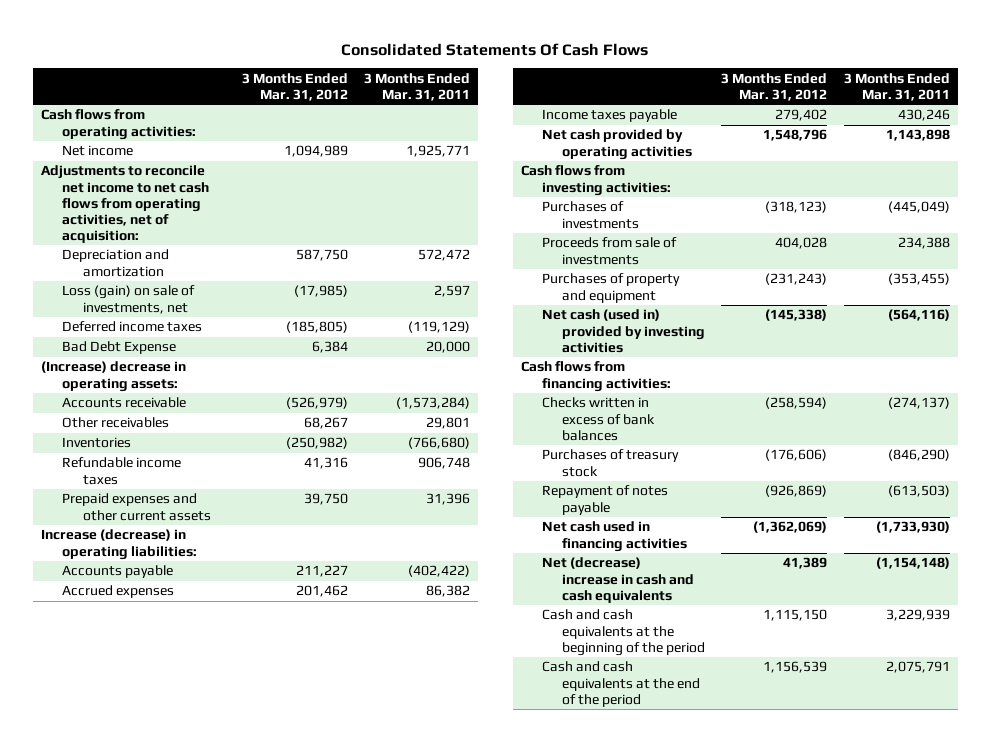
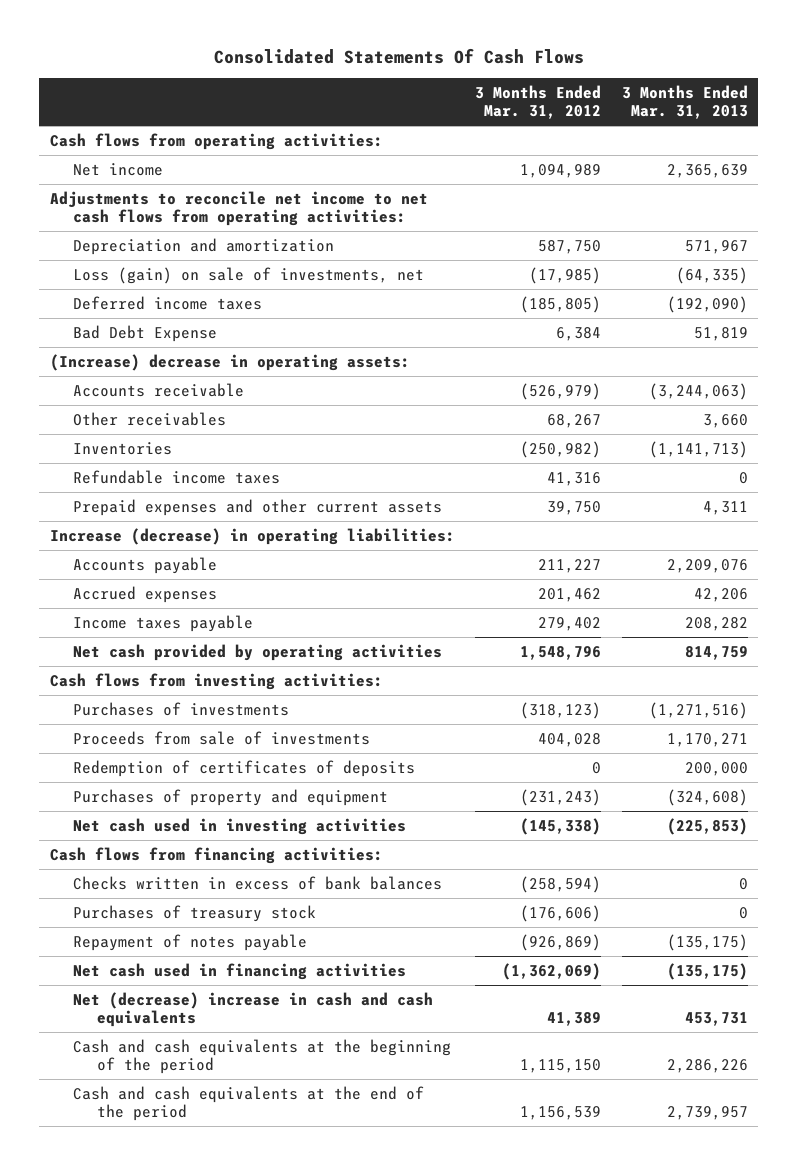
- | 3 Months Ended Mar. 31, 2012 | 3 Months Ended Mar. 31, 2011
+ | 3 Months Ended Mar. 31, 2012 | 3 Months Ended Mar. 31, 2013
- Adjustments to reconcile net income to net cash flows from operating activities, net of acquisition:
+ Adjustments to reconcile net income to net cash flows from operating activities:
+ Redemption of certificates of deposits | 0 | 200,000
- Net cash (used in) provided by investing activities | (145,338) | (564,116)
+ Net cash used in investing activities | (145,338) | (225,853)

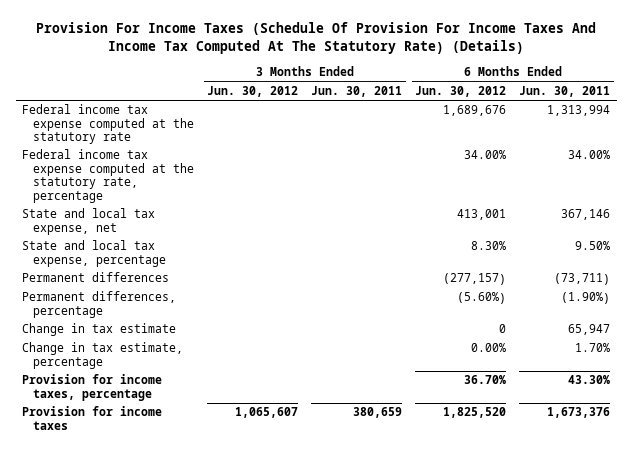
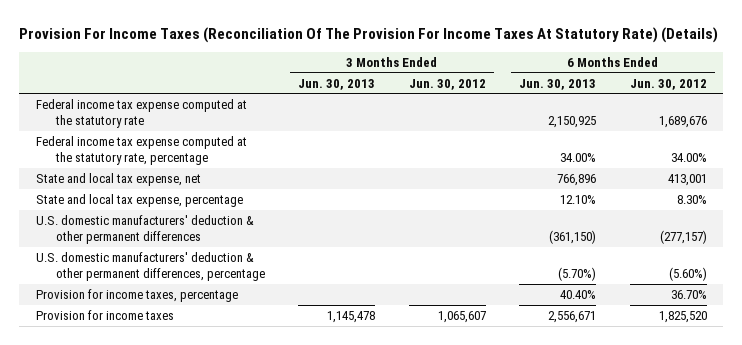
- Provision For Income Taxes (Schedule Of Provision For Income Taxes And Income Tax Computed At The Statutory Rate) (Details)
+ Provision For Income Taxes (Reconciliation Of The Provision For Income Taxes At Statutory Rate) (Details)
- | 3 Months Ended Jun. 30, 2012 | 3 Months Ended Jun. 30, 2011 | 6 Months Ended Jun. 30, 2012 | 6 Months Ended Jun. 30, 2011
+ | 3 Months Ended Jun. 30, 2013 | 3 Months Ended Jun. 30, 2012 | 6 Months Ended Jun. 30, 2013 | 6 Months Ended Jun. 30, 2012
- Permanent differences | | | (277,157) | (73,711)
- Permanent differences, percentage | | | (5.60%) | (1.90%)
- Change in tax estimate | | | 0 | 65,947
- Change in tax estimate, percentage | | | 0.00% | 1.70%
+ U.S. domestic manufacturers' deduction & other permanent differences | | | (361,150) | (277,157)
+ U.S. domestic manufacturers' deduction & other permanent differences, percentage | | | (5.70%) | (5.60%)

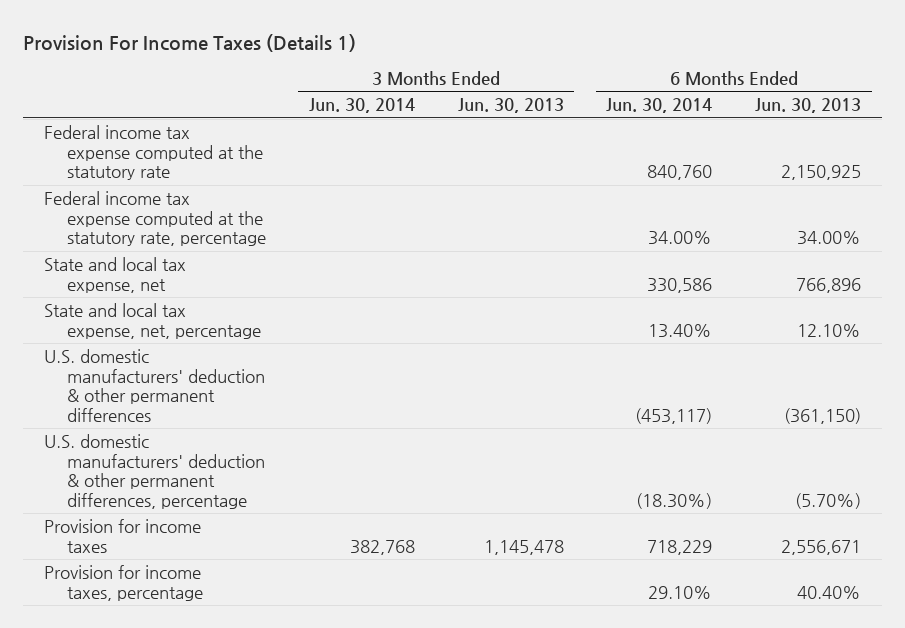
- Provision For Income Taxes (Reconciliation Of The Provision For Income Taxes At Statutory Rate) (Details)
+ Provision For Income Taxes (Details 1)
- | 3 Months Ended Jun. 30, 2013 | 3 Months Ended Jun. 30, 2012 | 6 Months Ended Jun. 30, 2013 | 6 Months Ended Jun. 30, 2012
+ | 3 Months Ended Jun. 30, 2014 | 3 Months Ended Jun. 30, 2013 | 6 Months Ended Jun. 30, 2014 | 6 Months Ended Jun. 30, 2013
- State and local tax expense, percentage | | | 12.10% | 8.30%
+ State and local tax expense, net, percentage | | | 13.40% | 12.10%
moved down: Provision for income taxes, percentage | | | 29.10% | 40.40%

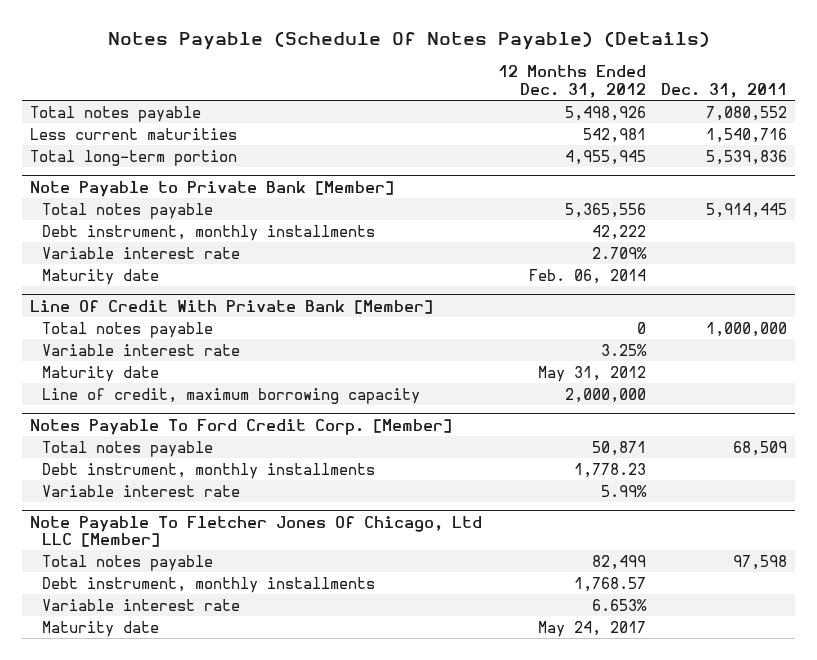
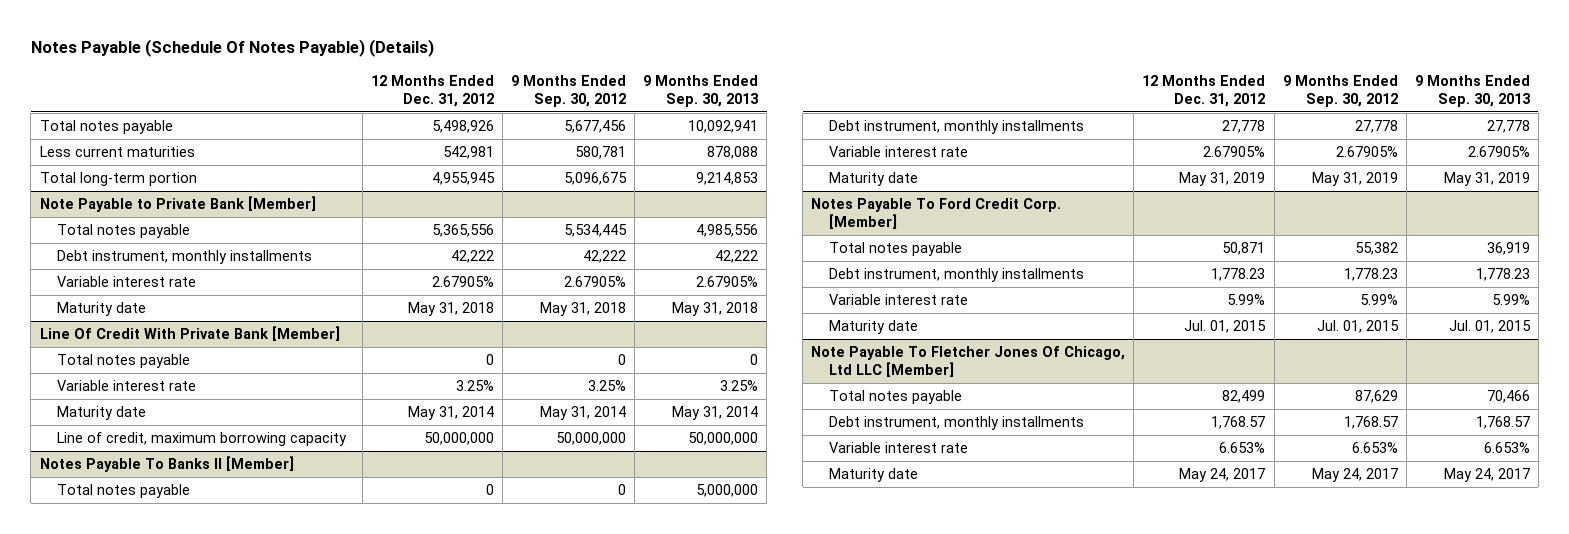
- | 12 Months Ended Dec. 31, 2012 | Dec. 31, 2011
+ | 12 Months Ended Dec. 31, 2012 | 9 Months Ended Sep. 30, 2012 | 9 Months Ended Sep. 30, 2013
@ Note Payable to Private Bank [Member]
- Variable interest rate | 2.709% |
- Maturity date | Feb. 06, 2014 |
+ Variable interest rate | 2.67905% | 2.67905% | 2.67905%
+ Maturity date | May 31, 2018 | May 31, 2018 | May 31, 2018
@ Line Of Credit With Private Bank [Member]
- Maturity date | May 31, 2012 |
- Line of credit, maximum borrowing capacity | 2,000,000 |
+ Maturity date | May 31, 2014 | May 31, 2014 | May 31, 2014
+ Line of credit, maximum borrowing capacity | 50,000,000 | 50,000,000 | 50,000,000
+ Notes Payable To Banks II [Member]
+ Total notes payable | 0 | 0 | 5,000,000
+ Debt instrument, monthly installments | 27,778 | 27,778 | 27,778
+ Variable interest rate | 2.67905% | 2.67905% | 2.67905%
+ Maturity date | May 31, 2019 | May 31, 2019 | May 31, 2019
@ Notes Payable To Ford Credit Corp. [Member]
+ Maturity date | Jul. 01, 2015 | Jul. 01, 2015 | Jul. 01, 2015

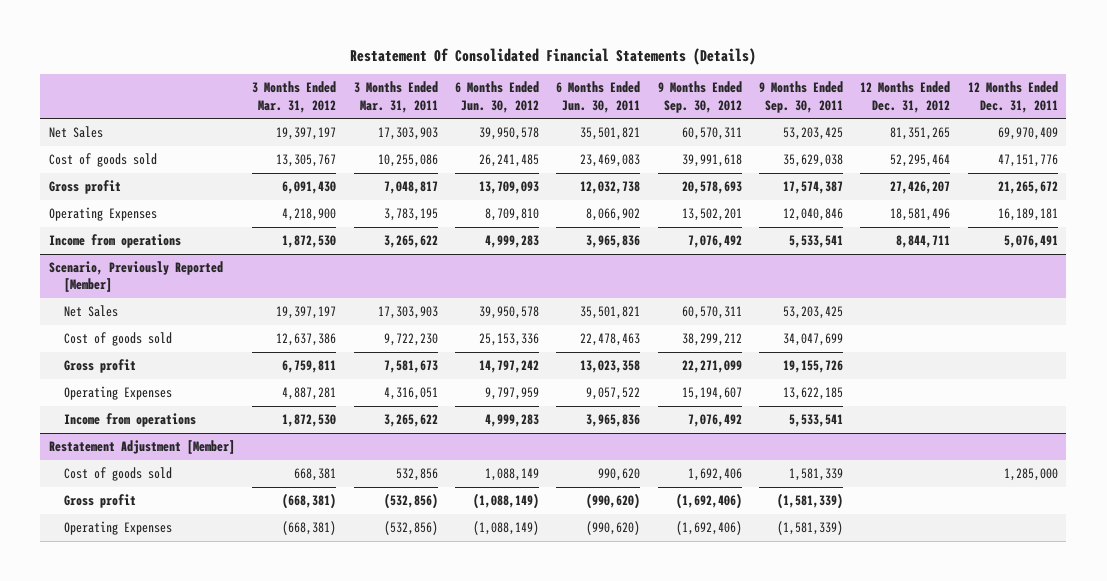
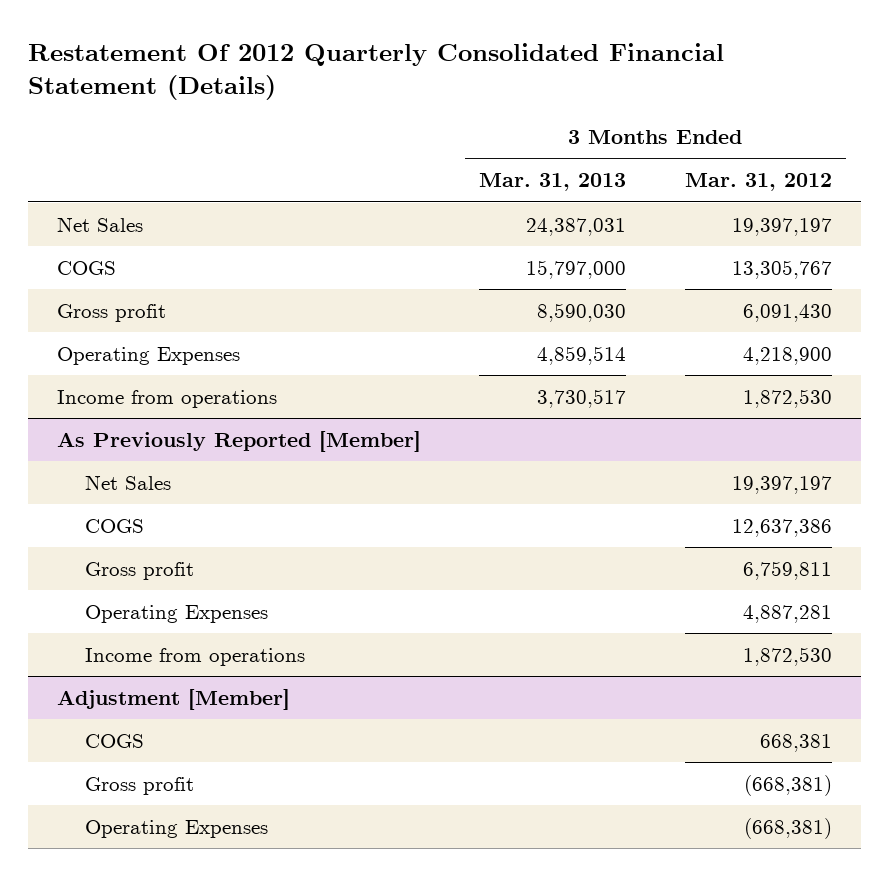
- Restatement Of Consolidated Financial Statements (Details)
+ Restatement Of 2012 Quarterly Consolidated Financial Statement (Details)
- | 3 Months Ended Mar. 31, 2012 | 3 Months Ended Mar. 31, 2011 | 6 Months Ended Jun. 30, 2012 | 6 Months Ended Jun. 30, 2011 | 9 Months Ended Sep. 30, 2012 | 9 Months Ended Sep. 30, 2011 | 12 Months Ended Dec. 31, 2012 | 12 Months Ended Dec. 31, 2011
+ | 3 Months Ended Mar. 31, 2013 | 3 Months Ended Mar. 31, 2012
- Cost of goods sold | 13,305,767 | 10,255,086 | 26,241,485 | 23,469,083 | 39,991,618 | 35,629,038 | 52,295,464 | 47,151,776
+ COGS | 15,797,000 | 13,305,767
- Scenario, Previously Reported [Member]
+ As Previously Reported [Member]
- Cost of goods sold | 12,637,386 | 9,722,230 | 25,153,336 | 22,478,463 | 38,299,212 | 34,047,699 | |
+ COGS | | 12,637,386
- Restatement Adjustment [Member]
- Cost of goods sold | 668,381 | 532,856 | 1,088,149 | 990,620 | 1,692,406 | 1,581,339 | | 1,285,000
+ Adjustment [Member]
+ COGS | | 668,381

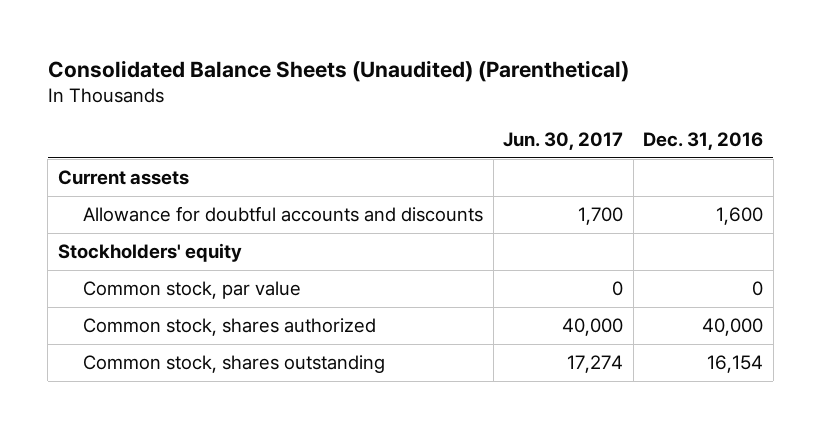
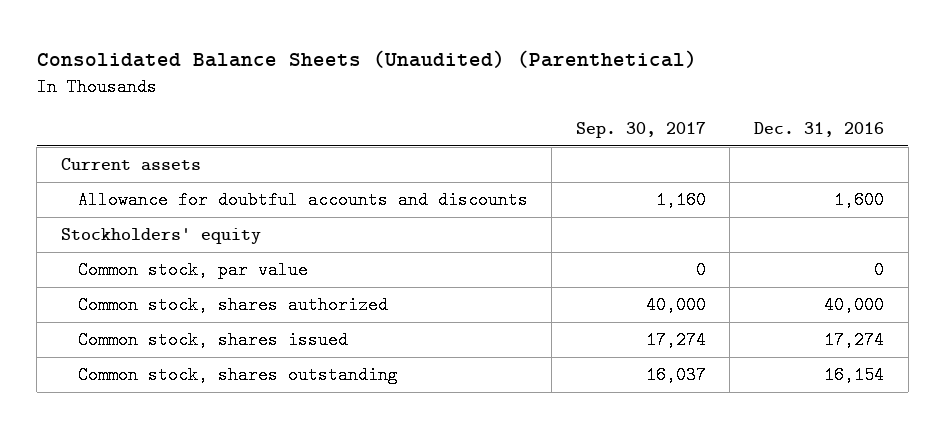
- | Jun. 30, 2017 | Dec. 31, 2016
+ | Sep. 30, 2017 | Dec. 31, 2016
+ Common stock, shares issued | 17,274 | 17,274

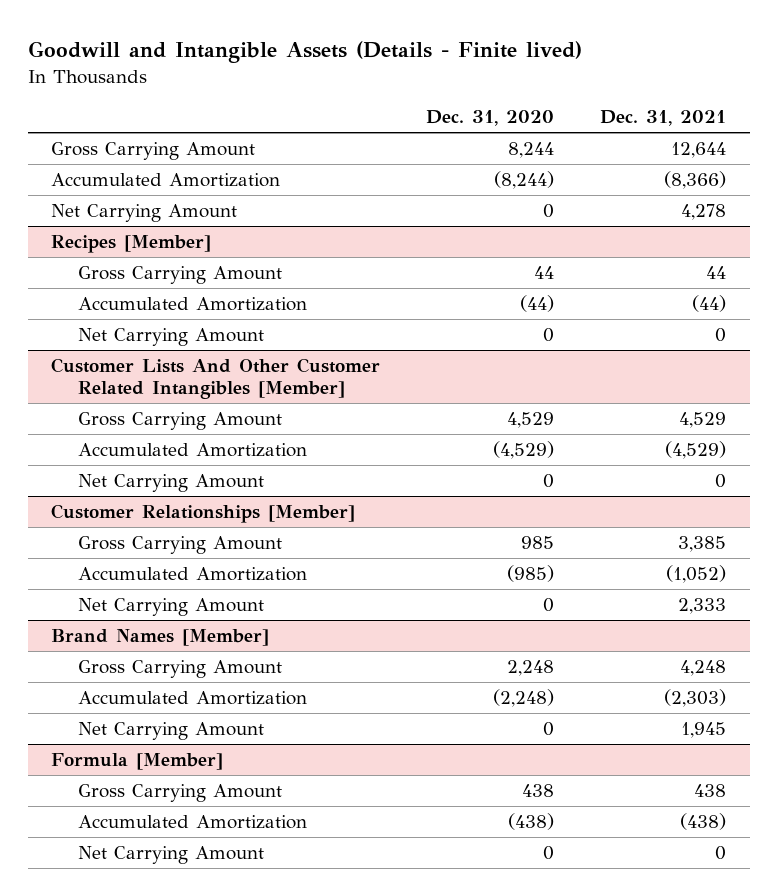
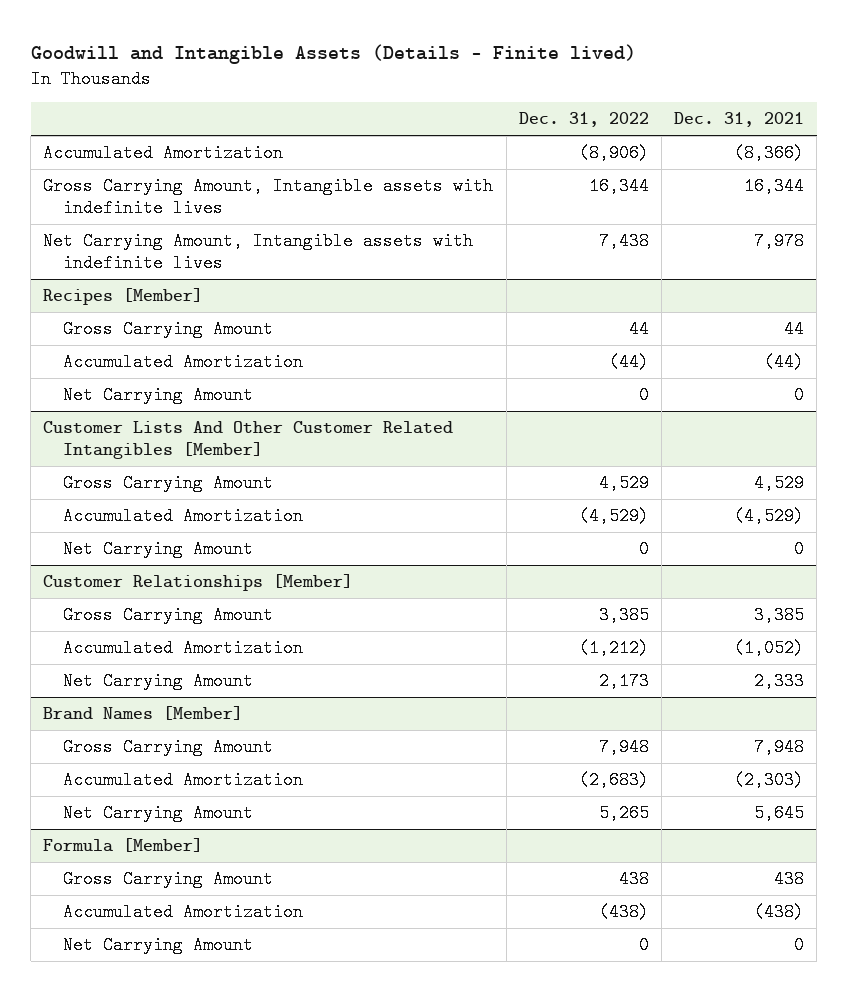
- | Dec. 31, 2020 | Dec. 31, 2021
+ | Dec. 31, 2022 | Dec. 31, 2021
- Gross Carrying Amount | 8,244 | 12,644
- Net Carrying Amount | 0 | 4,278
+ Gross Carrying Amount, Intangible assets with indefinite lives | 16,344 | 16,344
+ Net Carrying Amount, Intangible assets with indefinite lives | 7,438 | 7,978
@ Brand Names [Member]
- Gross Carrying Amount | 2,248 | 4,248
+ Gross Carrying Amount | 7,948 | 7,948
- Net Carrying Amount | 0 | 1,945
+ Net Carrying Amount | 5,265 | 5,645

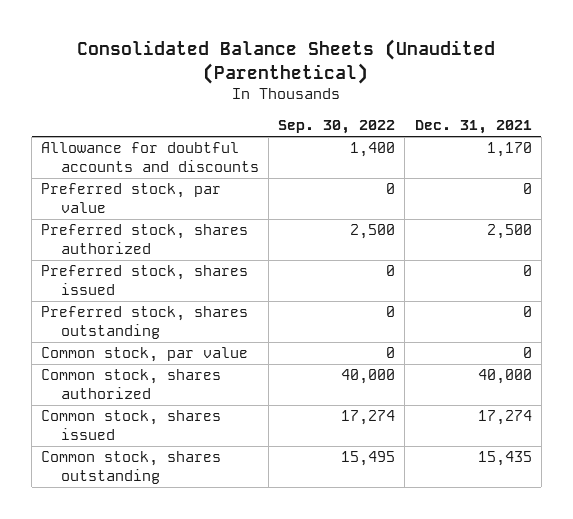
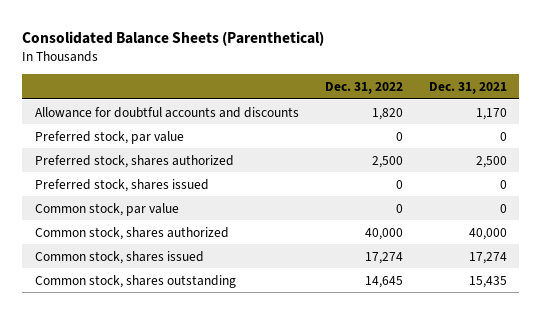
- Consolidated Balance Sheets (Unaudited (Parenthetical)
+ Consolidated Balance Sheets (Parenthetical)
- | Sep. 30, 2022 | Dec. 31, 2021
+ | Dec. 31, 2022 | Dec. 31, 2021
- Preferred stock, shares outstanding | 0 | 0

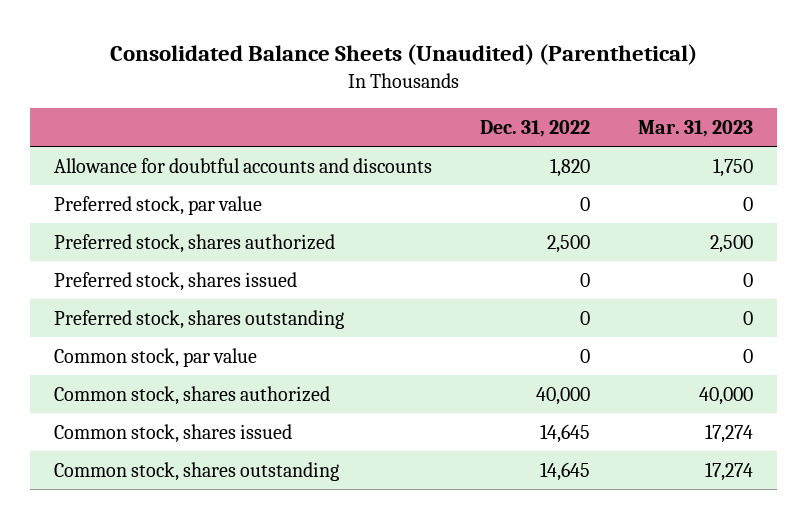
- Consolidated Balance Sheets (Parenthetical)
+ Consolidated Balance Sheets (Unaudited) (Parenthetical)
- | Dec. 31, 2022 | Dec. 31, 2021
+ | Dec. 31, 2022 | Mar. 31, 2023
+ Preferred stock, shares outstanding | 0 | 0
- Common stock, shares issued | 17,274 | 17,274
+ Common stock, shares issued | 14,645 | 17,274

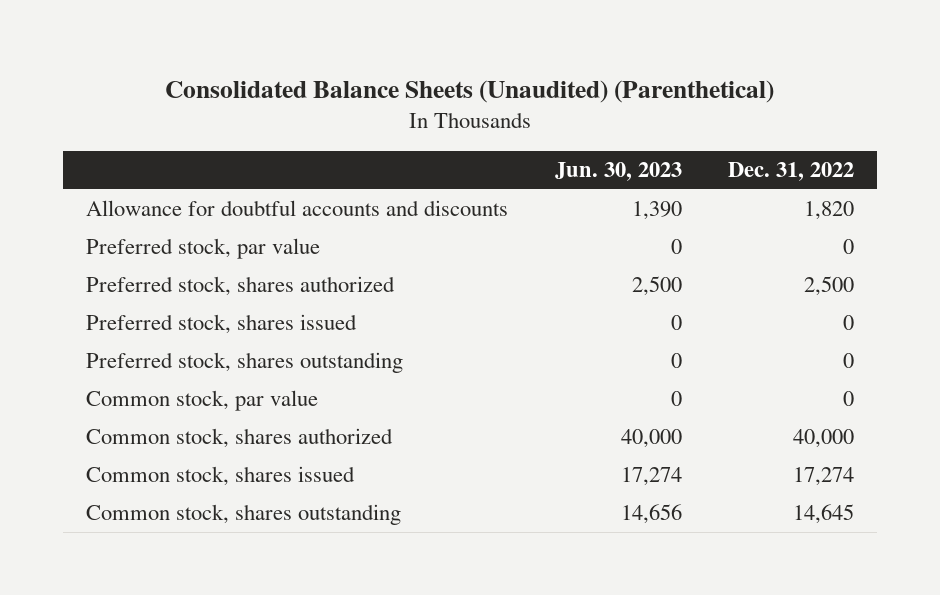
- | Dec. 31, 2022 | Mar. 31, 2023
+ | Jun. 30, 2023 | Dec. 31, 2022
- Common stock, shares issued | 14,645 | 17,274
+ Common stock, shares issued | 17,274 | 17,274

